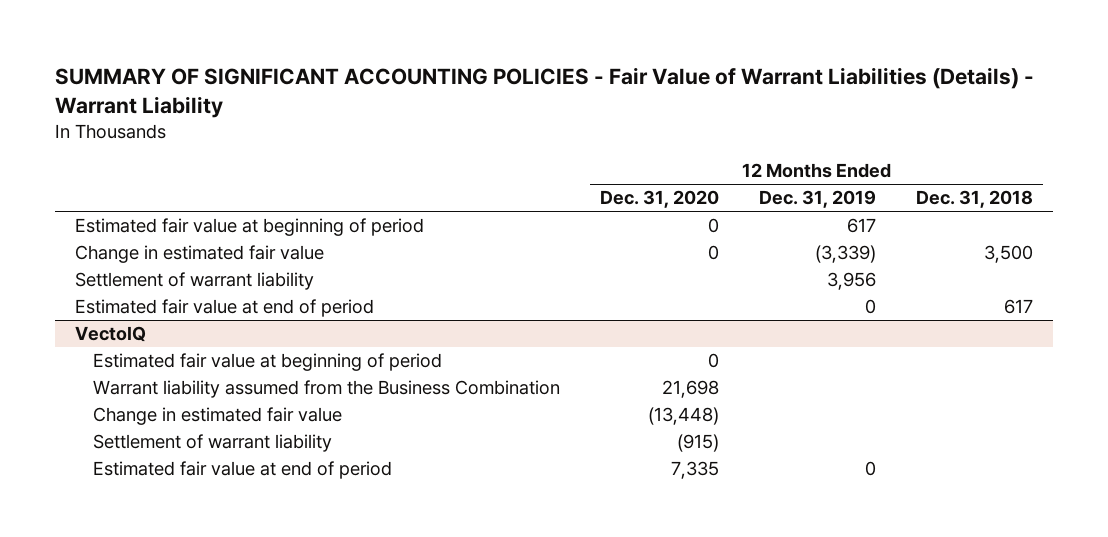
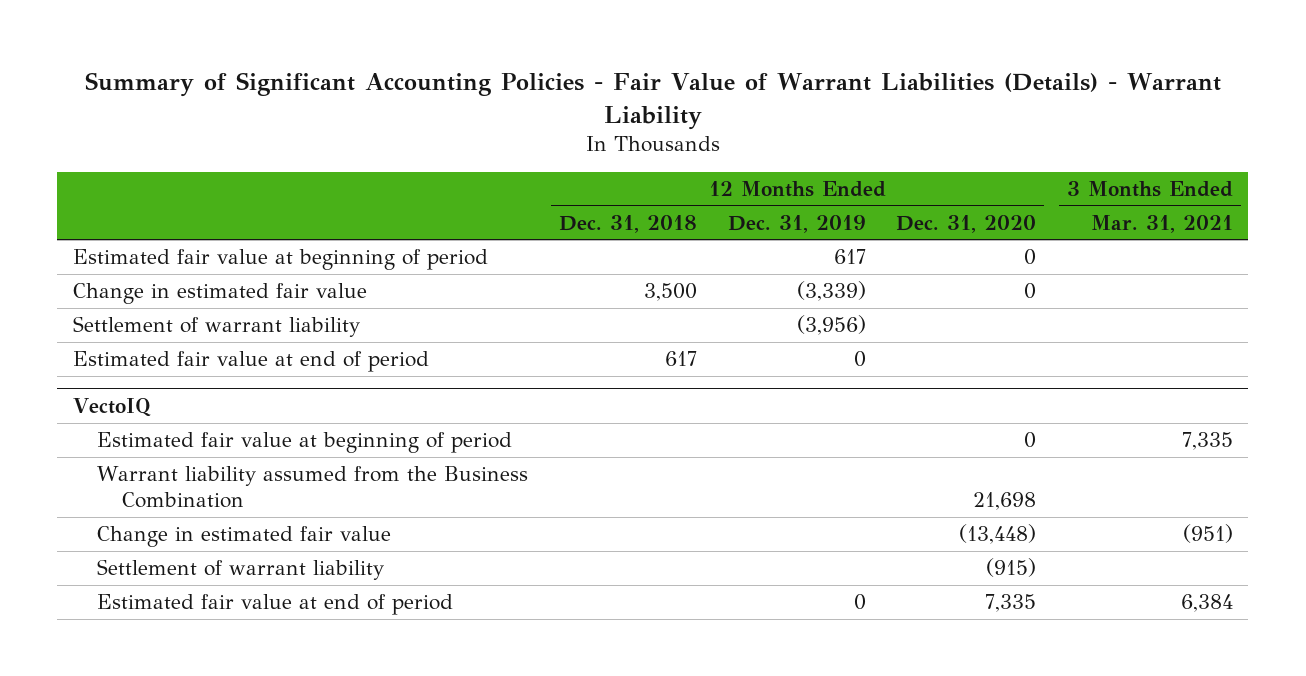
- SUMMARY OF SIGNIFICANT ACCOUNTING POLICIES - Fair Value of Warrant Liabilities (Details) - Warrant Liability
+ Summary of Significant Accounting Policies - Fair Value of Warrant Liabilities (Details) - Warrant Liability
- | 12 Months Ended Dec. 31, 2020 | 12 Months Ended Dec. 31, 2019 | 12 Months Ended Dec. 31, 2018
+ | 12 Months Ended Dec. 31, 2018 | 12 Months Ended Dec. 31, 2019 | 12 Months Ended Dec. 31, 2020 | 3 Months Ended Mar. 31, 2021
- Settlement of warrant liability | | 3,956 |
+ Settlement of warrant liability | | (3,956) | |

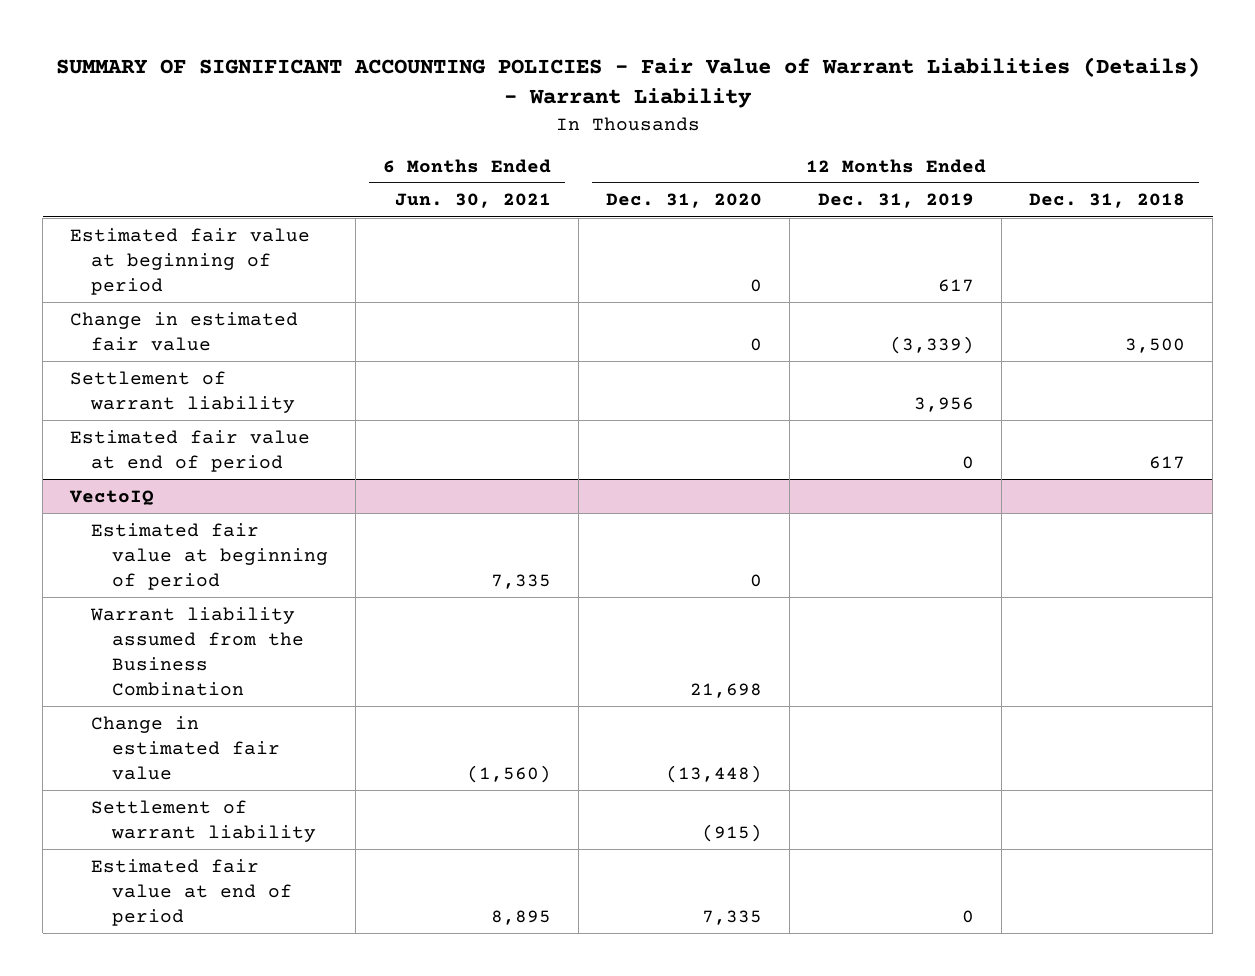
- Summary of Significant Accounting Policies - Fair Value of Warrant Liabilities (Details) - Warrant Liability
+ SUMMARY OF SIGNIFICANT ACCOUNTING POLICIES - Fair Value of Warrant Liabilities (Details) - Warrant Liability
- | 12 Months Ended Dec. 31, 2018 | 12 Months Ended Dec. 31, 2019 | 12 Months Ended Dec. 31, 2020 | 3 Months Ended Mar. 31, 2021
+ | 6 Months Ended Jun. 30, 2021 | 12 Months Ended Dec. 31, 2020 | 12 Months Ended Dec. 31, 2019 | 12 Months Ended Dec. 31, 2018
- Settlement of warrant liability | | (3,956) | |
+ Settlement of warrant liability | | | 3,956 |

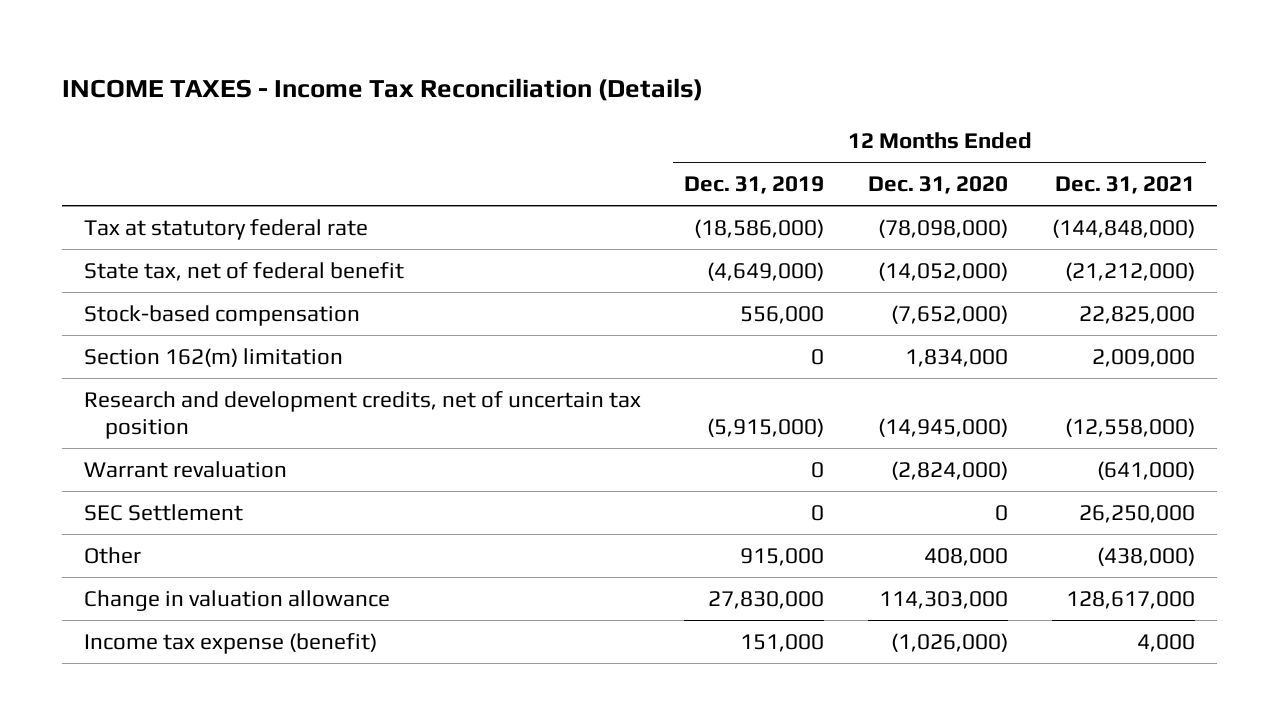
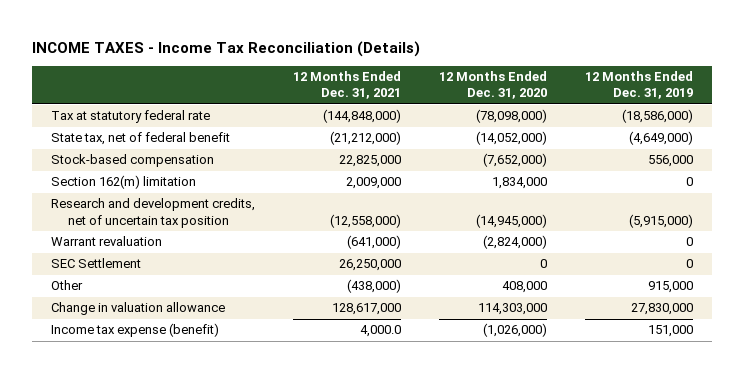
- | 12 Months Ended Dec. 31, 2019 | 12 Months Ended Dec. 31, 2020 | 12 Months Ended Dec. 31, 2021
+ | 12 Months Ended Dec. 31, 2021 | 12 Months Ended Dec. 31, 2020 | 12 Months Ended Dec. 31, 2019
- Income tax expense (benefit) | 151,000 | (1,026,000) | 4,000
+ Income tax expense (benefit) | 4,000.0 | (1,026,000) | 151,000

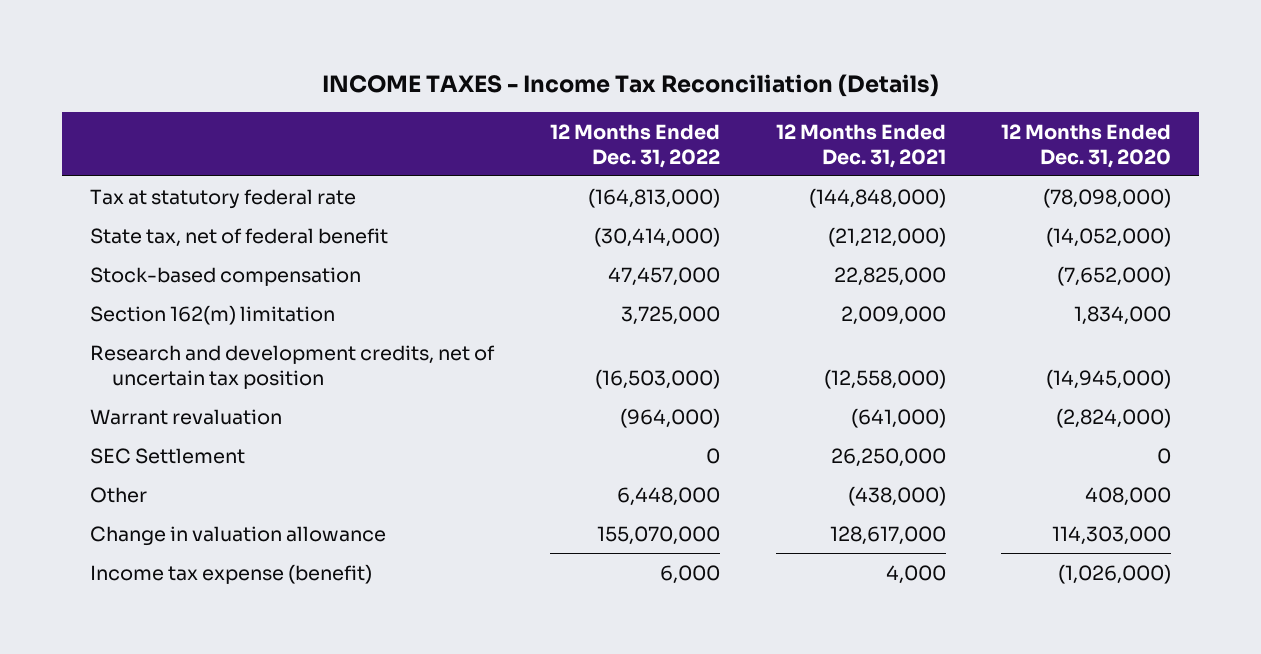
- | 12 Months Ended Dec. 31, 2021 | 12 Months Ended Dec. 31, 2020 | 12 Months Ended Dec. 31, 2019
+ | 12 Months Ended Dec. 31, 2022 | 12 Months Ended Dec. 31, 2021 | 12 Months Ended Dec. 31, 2020
- Income tax expense (benefit) | 4,000.0 | (1,026,000) | 151,000
+ Income tax expense (benefit) | 6,000 | 4,000 | (1,026,000)

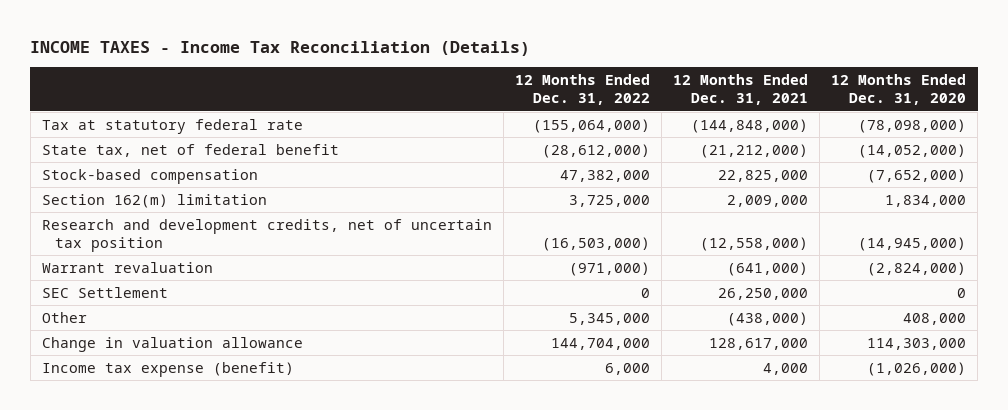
- Tax at statutory federal rate | (164,813,000) | (144,848,000) | (78,098,000)
- State tax, net of federal benefit | (30,414,000) | (21,212,000) | (14,052,000)
- Stock-based compensation | 47,457,000 | 22,825,000 | (7,652,000)
+ Tax at statutory federal rate | (155,064,000) | (144,848,000) | (78,098,000)
+ State tax, net of federal benefit | (28,612,000) | (21,212,000) | (14,052,000)
+ Stock-based compensation | 47,382,000 | 22,825,000 | (7,652,000)
- Warrant revaluation | (964,000) | (641,000) | (2,824,000)
+ Warrant revaluation | (971,000) | (641,000) | (2,824,000)
- Other | 6,448,000 | (438,000) | 408,000
- Change in valuation allowance | 155,070,000 | 128,617,000 | 114,303,000
+ Other | 5,345,000 | (438,000) | 408,000
+ Change in valuation allowance | 144,704,000 | 128,617,000 | 114,303,000

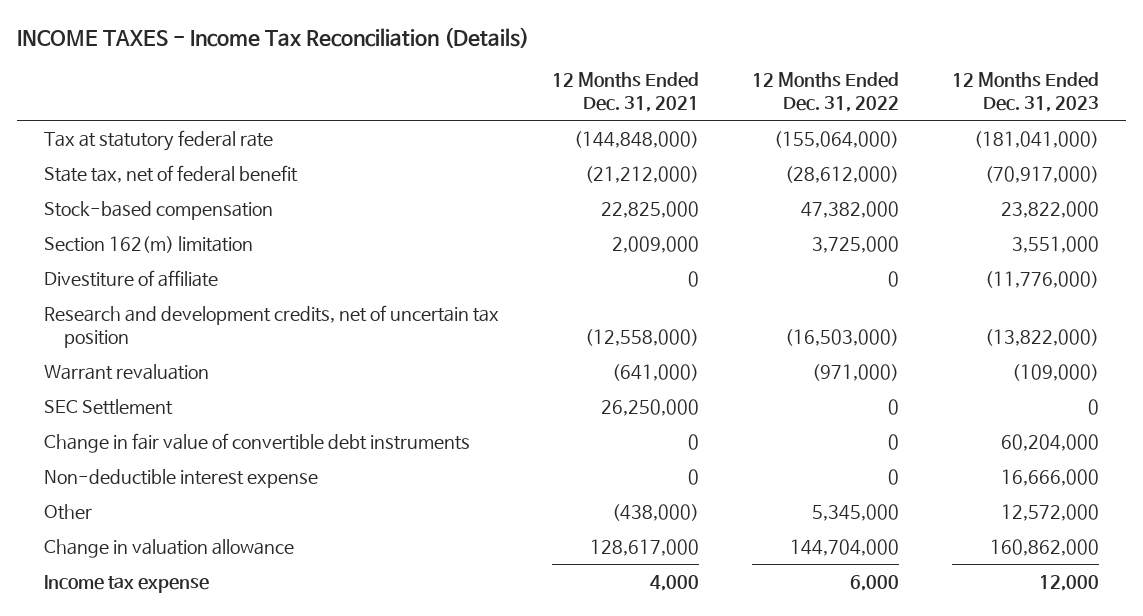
- | 12 Months Ended Dec. 31, 2022 | 12 Months Ended Dec. 31, 2021 | 12 Months Ended Dec. 31, 2020
+ | 12 Months Ended Dec. 31, 2021 | 12 Months Ended Dec. 31, 2022 | 12 Months Ended Dec. 31, 2023
+ Divestiture of affiliate | 0 | 0 | (11,776,000)
+ Change in fair value of convertible debt instruments | 0 | 0 | 60,204,000
+ Non-deductible interest expense | 0 | 0 | 16,666,000
- Income tax expense (benefit) | 6,000 | 4,000 | (1,026,000)
+ Income tax expense | 4,000 | 6,000 | 12,000

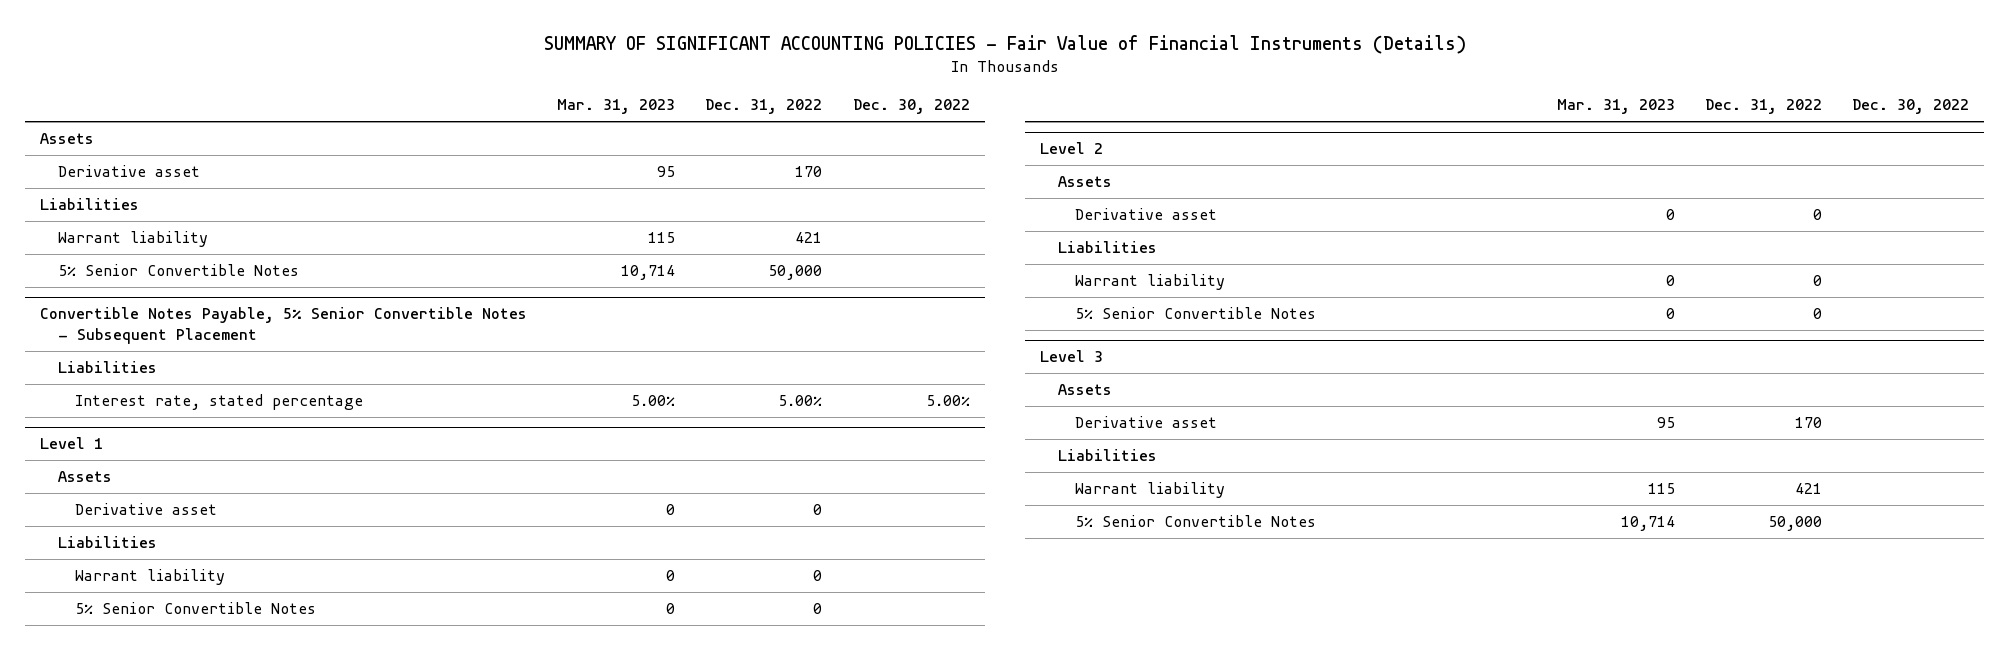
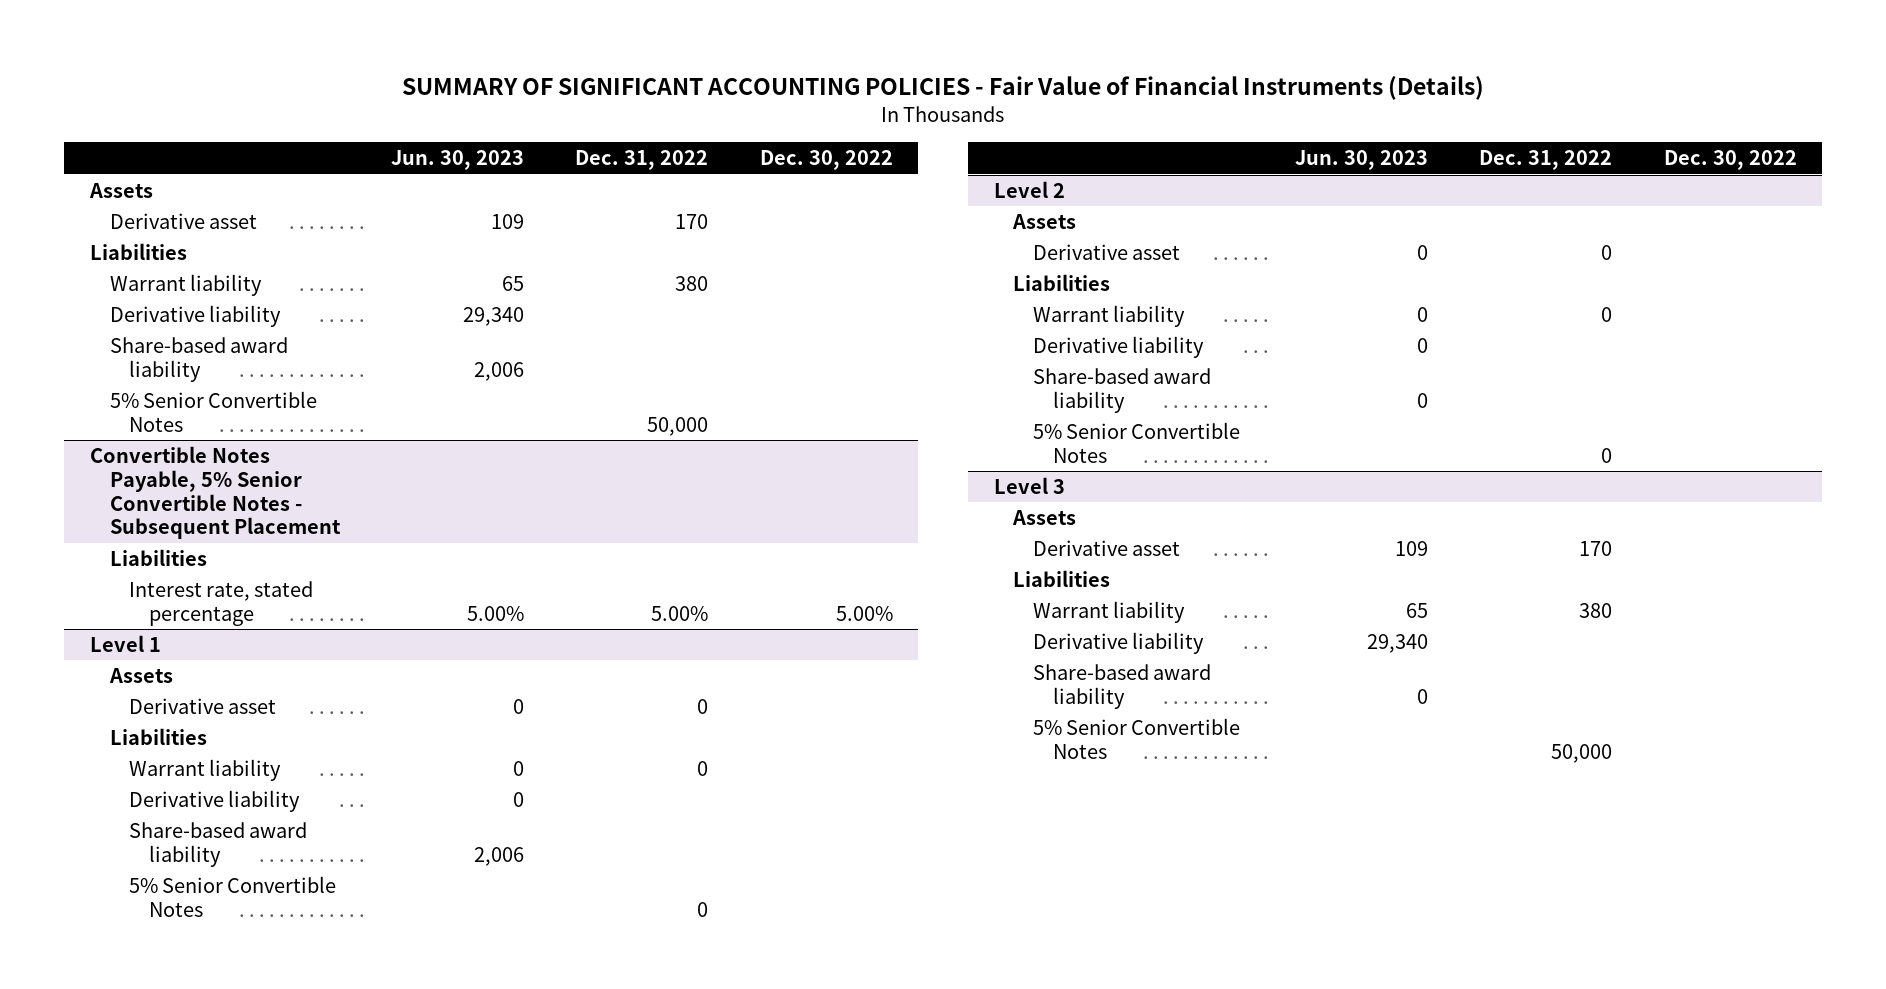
- | Mar. 31, 2023 | Dec. 31, 2022 | Dec. 30, 2022
+ | Jun. 30, 2023 | Dec. 31, 2022 | Dec. 30, 2022
- Warrant liability | 115 | 421 |
+ Warrant liability | 65 | 380 |
+ Derivative liability | 29,340 | |
+ Share-based award liability | 2,006 | |
@ Level 1
+ Derivative liability | 0 | |
+ Share-based award liability | 2,006 | |
@ Level 2
+ Derivative liability | 0 | |
+ Share-based award liability | 0 | |
@ Level 3
- Warrant liability | 115 | 421 |
+ Warrant liability | 65 | 380 |
+ Derivative liability | 29,340 | |
+ Share-based award liability | 0 | |

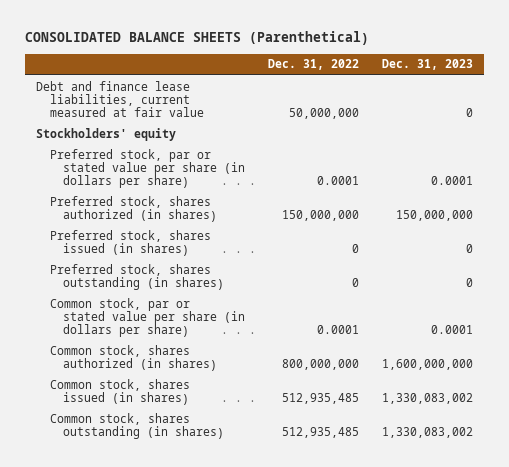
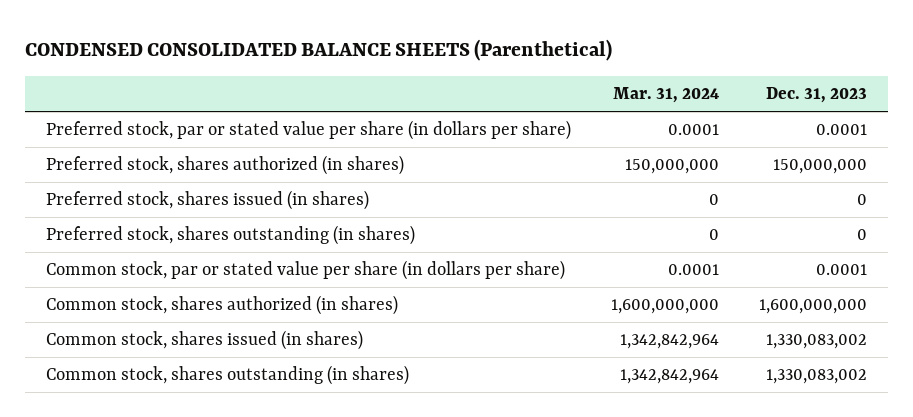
- CONSOLIDATED BALANCE SHEETS (Parenthetical)
+ CONDENSED CONSOLIDATED BALANCE SHEETS (Parenthetical)
- | Dec. 31, 2022 | Dec. 31, 2023
+ | Mar. 31, 2024 | Dec. 31, 2023
- Debt and finance lease liabilities, current measured at fair value | 50,000,000 | 0
- Stockholders' equity

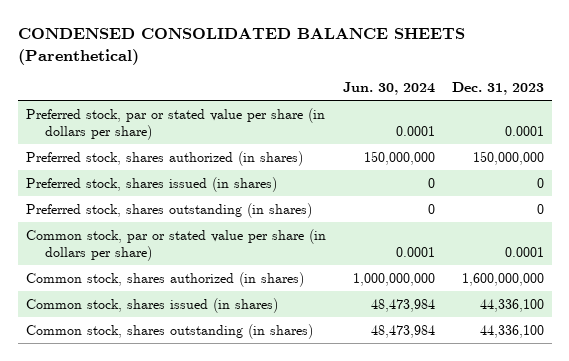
- | Mar. 31, 2024 | Dec. 31, 2023
+ | Jun. 30, 2024 | Dec. 31, 2023
- Common stock, shares issued (in shares) | 1,342,842,964 | 1,330,083,002
- Common stock, shares outstanding (in shares) | 1,342,842,964 | 1,330,083,002
+ Common stock, shares issued (in shares) | 48,473,984 | 44,336,100
+ Common stock, shares outstanding (in shares) | 48,473,984 | 44,336,100

